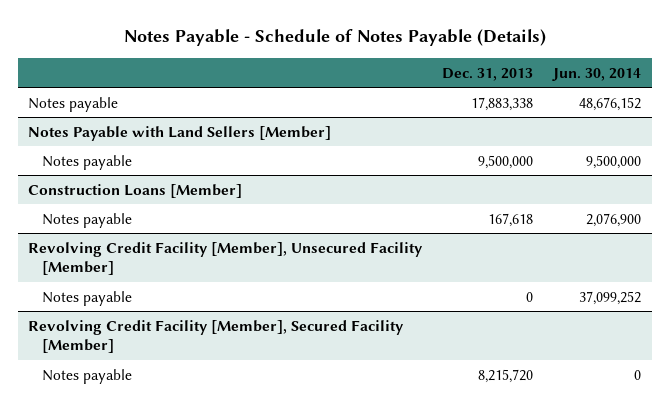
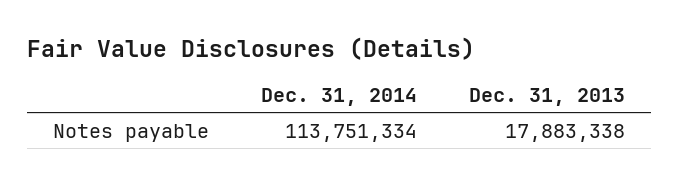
- Notes Payable - Schedule of Notes Payable (Details)
+ Fair Value Disclosures (Details)
- | Dec. 31, 2013 | Jun. 30, 2014
+ | Dec. 31, 2014 | Dec. 31, 2013
- Notes Payable with Land Sellers [Member]
- Notes payable | 9,500,000 | 9,500,000
- Construction Loans [Member]
- Notes payable | 167,618 | 2,076,900
- Revolving Credit Facility [Member], Unsecured Facility [Member]
- Notes payable | 0 | 37,099,252
- Revolving Credit Facility [Member], Secured Facility [Member]
- Notes payable | 8,215,720 | 0

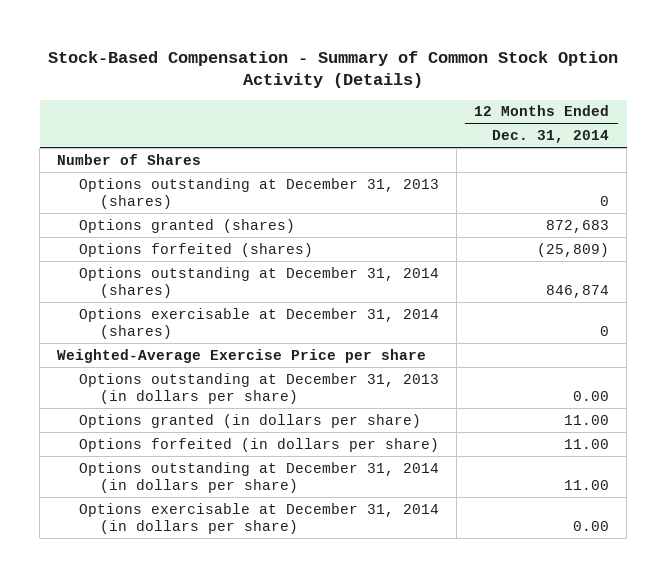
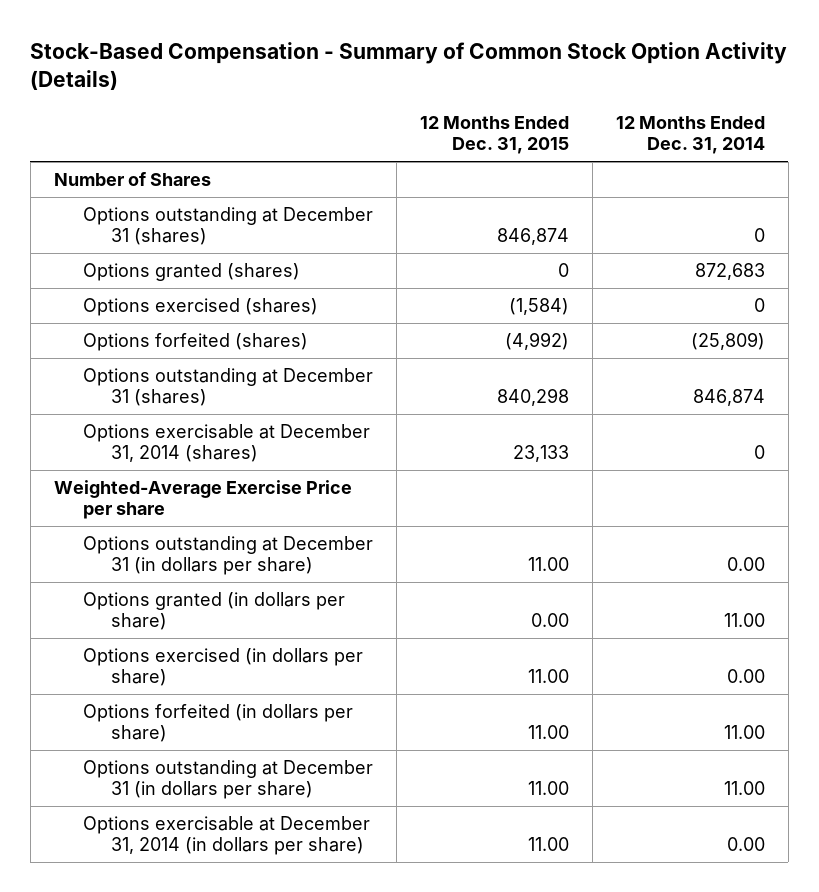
- | 12 Months Ended Dec. 31, 2014
+ | 12 Months Ended Dec. 31, 2015 | 12 Months Ended Dec. 31, 2014
- Options outstanding at December 31, 2013 (shares) | 0
+ Options outstanding at December 31 (shares) | 846,874 | 0
+ Options exercised (shares) | (1,584) | 0
- Options outstanding at December 31, 2014 (shares) | 846,874
+ Options outstanding at December 31 (shares) | 840,298 | 846,874
- Options outstanding at December 31, 2013 (in dollars per share) | 0.00
+ Options outstanding at December 31 (in dollars per share) | 11.00 | 0.00
+ Options exercised (in dollars per share) | 11.00 | 0.00
- Options outstanding at December 31, 2014 (in dollars per share) | 11.00
+ Options outstanding at December 31 (in dollars per share) | 11.00 | 11.00

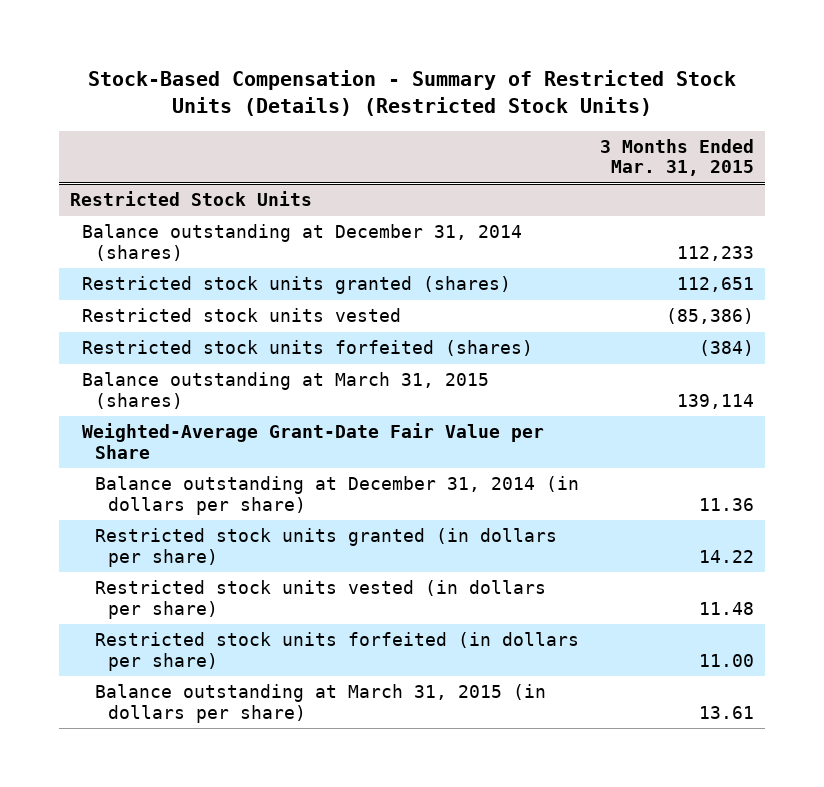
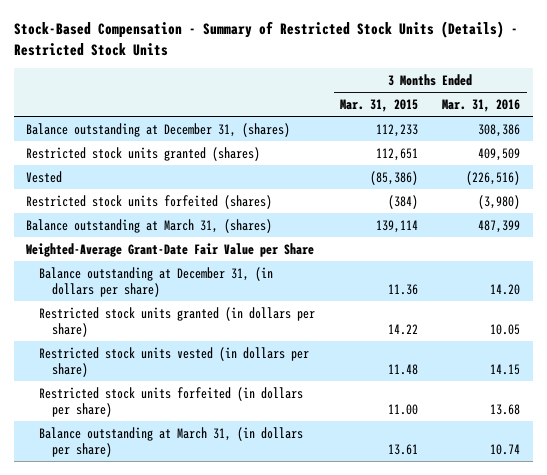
- Stock-Based Compensation - Summary of Restricted Stock Units (Details) (Restricted Stock Units)
+ Stock-Based Compensation - Summary of Restricted Stock Units (Details) - Restricted Stock Units
- | 3 Months Ended Mar. 31, 2015
+ | 3 Months Ended Mar. 31, 2015 | 3 Months Ended Mar. 31, 2016
- Restricted Stock Units
- Balance outstanding at December 31, 2014 (shares) | 112,233
+ Balance outstanding at December 31, (shares) | 112,233 | 308,386
- Restricted stock units vested | (85,386)
+ Vested | (85,386) | (226,516)
- Balance outstanding at March 31, 2015 (shares) | 139,114
+ Balance outstanding at March 31, (shares) | 139,114 | 487,399
- Balance outstanding at December 31, 2014 (in dollars per share) | 11.36
+ Balance outstanding at December 31, (in dollars per share) | 11.36 | 14.20
- Balance outstanding at March 31, 2015 (in dollars per share) | 13.61
+ Balance outstanding at March 31, (in dollars per share) | 13.61 | 10.74

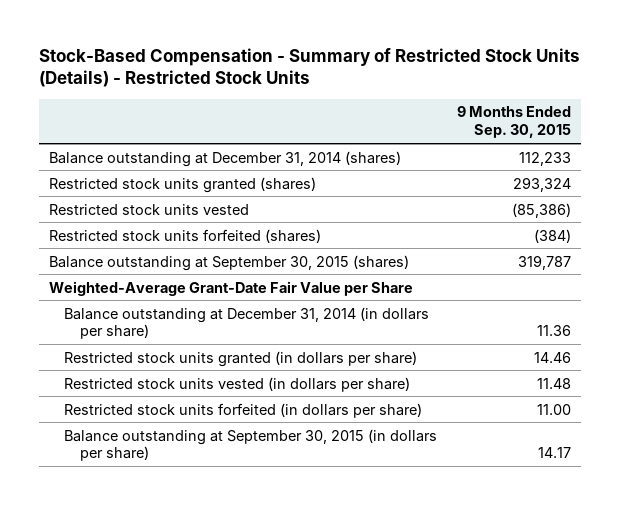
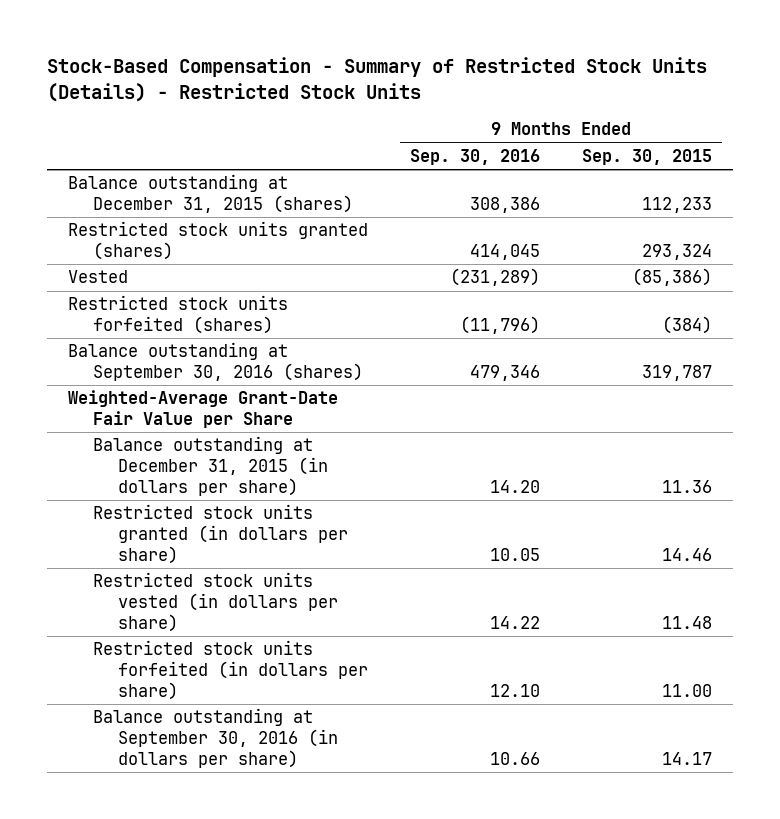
- | 9 Months Ended Sep. 30, 2015
+ | 9 Months Ended Sep. 30, 2016 | 9 Months Ended Sep. 30, 2015
- Balance outstanding at December 31, 2014 (shares) | 112,233
+ Balance outstanding at December 31, 2015 (shares) | 308,386 | 112,233
- Restricted stock units vested | (85,386)
+ Vested | (231,289) | (85,386)
- Balance outstanding at September 30, 2015 (shares) | 319,787
+ Balance outstanding at September 30, 2016 (shares) | 479,346 | 319,787
- Balance outstanding at December 31, 2014 (in dollars per share) | 11.36
+ Balance outstanding at December 31, 2015 (in dollars per share) | 14.20 | 11.36
- Balance outstanding at September 30, 2015 (in dollars per share) | 14.17
+ Balance outstanding at September 30, 2016 (in dollars per share) | 10.66 | 14.17

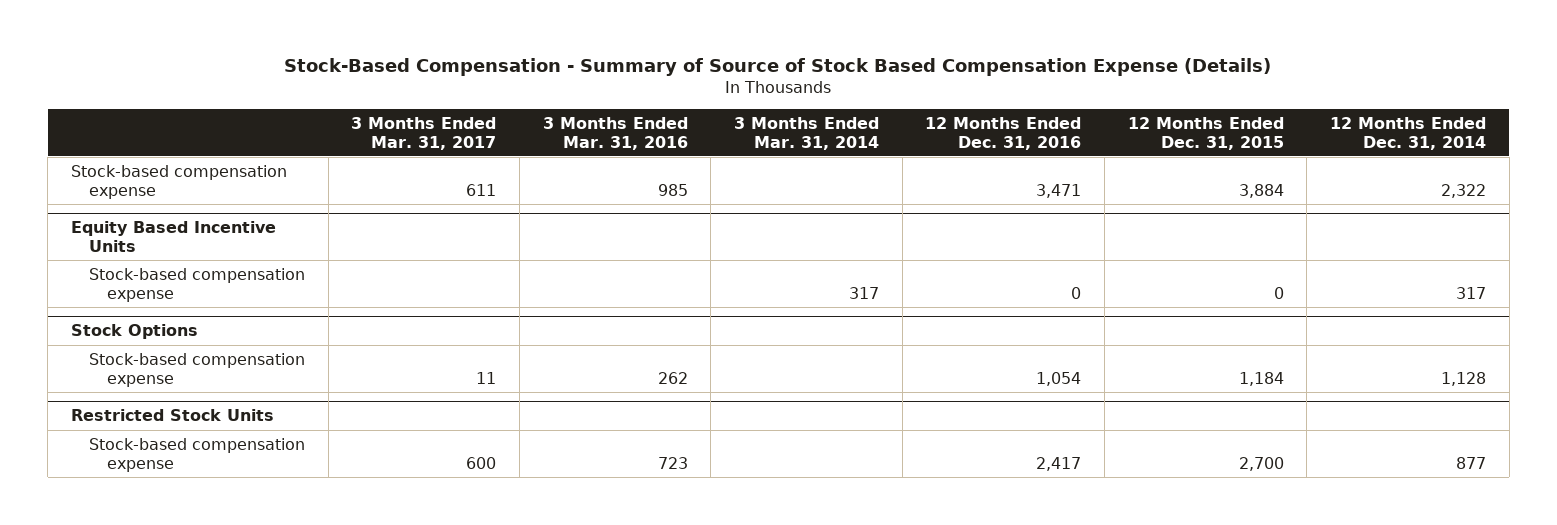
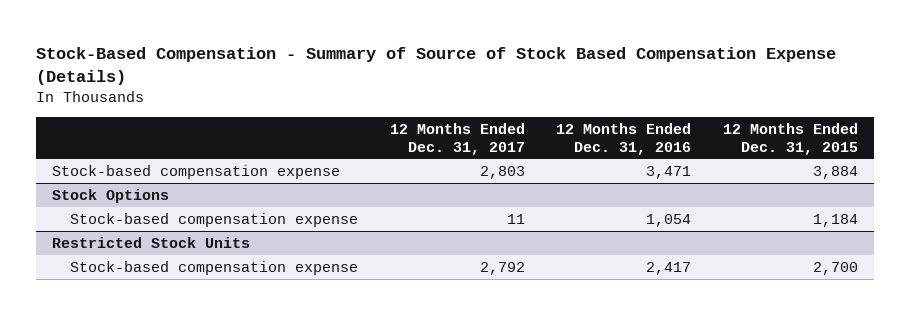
- | 3 Months Ended Mar. 31, 2017 | 3 Months Ended Mar. 31, 2016 | 3 Months Ended Mar. 31, 2014 | 12 Months Ended Dec. 31, 2016 | 12 Months Ended Dec. 31, 2015 | 12 Months Ended Dec. 31, 2014
+ | 12 Months Ended Dec. 31, 2017 | 12 Months Ended Dec. 31, 2016 | 12 Months Ended Dec. 31, 2015
- Equity Based Incentive Units
- Stock-based compensation expense | | | 317 | 0 | 0 | 317

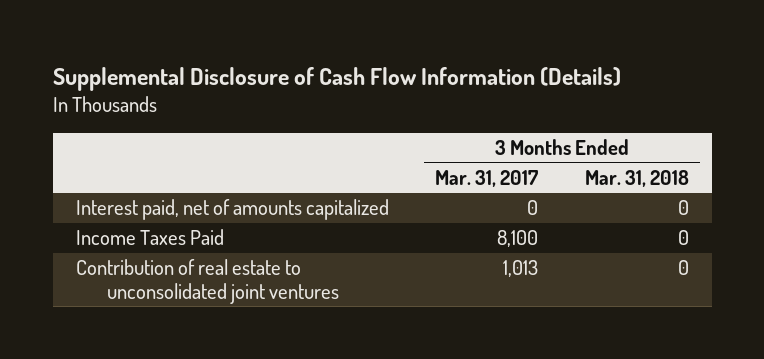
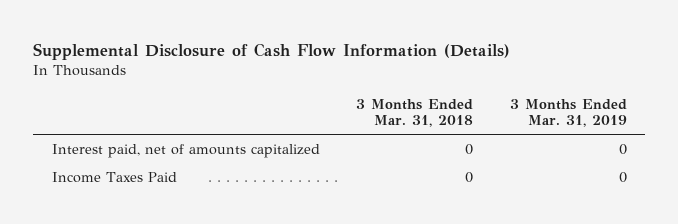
- | 3 Months Ended Mar. 31, 2017 | 3 Months Ended Mar. 31, 2018
+ | 3 Months Ended Mar. 31, 2018 | 3 Months Ended Mar. 31, 2019
- Contribution of real estate to unconsolidated joint ventures | 1,013 | 0

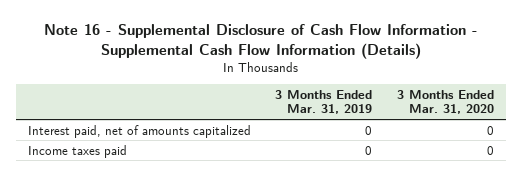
- Supplemental Disclosure of Cash Flow Information (Details)
+ Note 16 - Supplemental Disclosure of Cash Flow Information - Supplemental Cash Flow Information (Details)
- | 3 Months Ended Mar. 31, 2018 | 3 Months Ended Mar. 31, 2019
+ | 3 Months Ended Mar. 31, 2019 | 3 Months Ended Mar. 31, 2020
- Income Taxes Paid | 0 | 0
+ Income taxes paid | 0 | 0

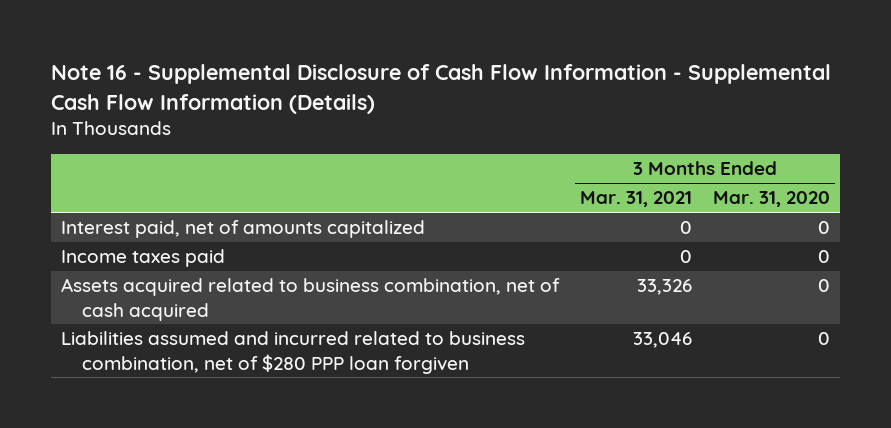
- | 3 Months Ended Mar. 31, 2019 | 3 Months Ended Mar. 31, 2020
+ | 3 Months Ended Mar. 31, 2021 | 3 Months Ended Mar. 31, 2020
+ Assets acquired related to business combination, net of cash acquired | 33,326 | 0
+ Liabilities assumed and incurred related to business combination, net of $280 PPP loan forgiven | 33,046 | 0

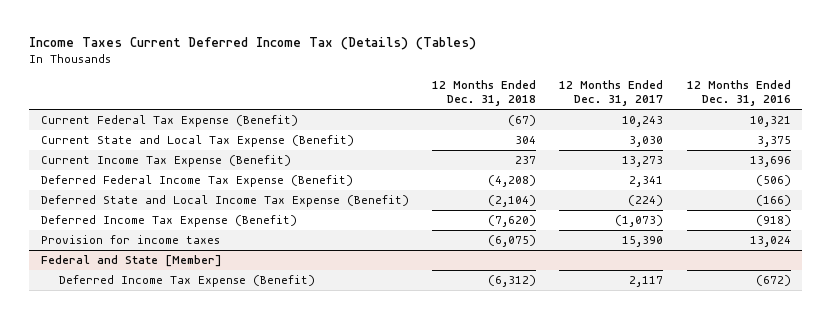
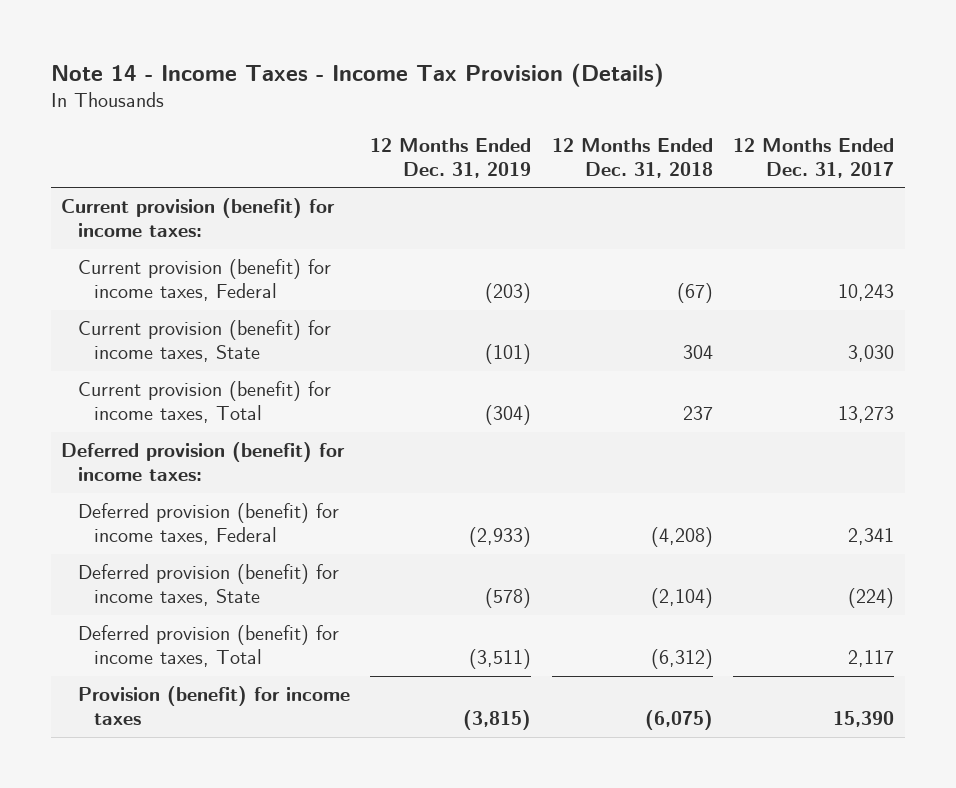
- Income Taxes Current Deferred Income Tax (Details) (Tables)
+ Note 14 - Income Taxes - Income Tax Provision (Details)
- | 12 Months Ended Dec. 31, 2018 | 12 Months Ended Dec. 31, 2017 | 12 Months Ended Dec. 31, 2016
+ | 12 Months Ended Dec. 31, 2019 | 12 Months Ended Dec. 31, 2018 | 12 Months Ended Dec. 31, 2017
- Current Federal Tax Expense (Benefit) | (67) | 10,243 | 10,321
- Current State and Local Tax Expense (Benefit) | 304 | 3,030 | 3,375
- Current Income Tax Expense (Benefit) | 237 | 13,273 | 13,696
- Deferred Federal Income Tax Expense (Benefit) | (4,208) | 2,341 | (506)
- Deferred State and Local Income Tax Expense (Benefit) | (2,104) | (224) | (166)
- Deferred Income Tax Expense (Benefit) | (7,620) | (1,073) | (918)
- Provision for income taxes | (6,075) | 15,390 | 13,024
- Federal and State [Member]
- Deferred Income Tax Expense (Benefit) | (6,312) | 2,117 | (672)
+ Current provision (benefit) for income taxes:
+ Current provision (benefit) for income taxes, Federal | (203) | (67) | 10,243
+ Current provision (benefit) for income taxes, State | (101) | 304 | 3,030
+ Current provision (benefit) for income taxes, Total | (304) | 237 | 13,273
+ Deferred provision (benefit) for income taxes:
+ Deferred provision (benefit) for income taxes, Federal | (2,933) | (4,208) | 2,341
+ Deferred provision (benefit) for income taxes, State | (578) | (2,104) | (224)
+ Deferred provision (benefit) for income taxes, Total | (3,511) | (6,312) | 2,117
+ Provision (benefit) for income taxes | (3,815) | (6,075) | 15,390

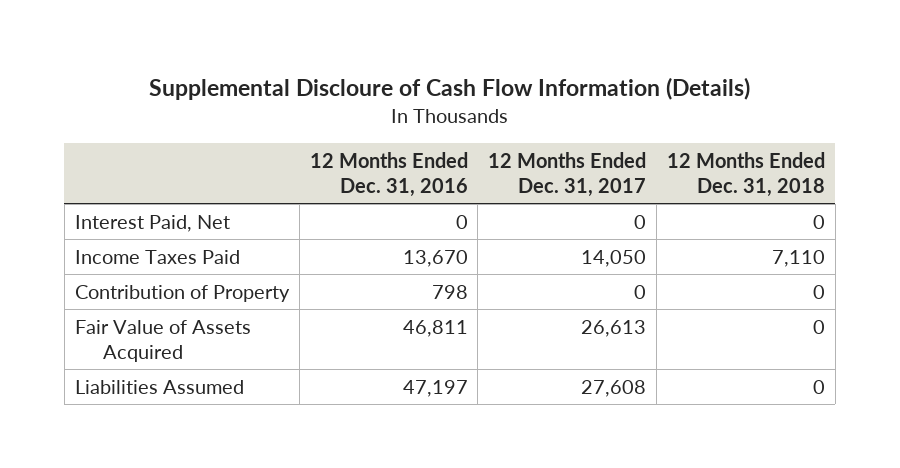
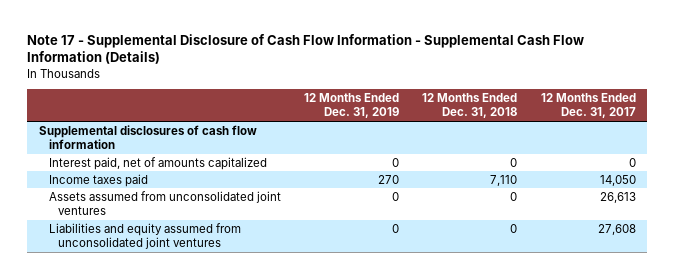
- Supplemental Discloure of Cash Flow Information (Details)
+ Note 17 - Supplemental Disclosure of Cash Flow Information - Supplemental Cash Flow Information (Details)
- | 12 Months Ended Dec. 31, 2016 | 12 Months Ended Dec. 31, 2017 | 12 Months Ended Dec. 31, 2018
+ | 12 Months Ended Dec. 31, 2019 | 12 Months Ended Dec. 31, 2018 | 12 Months Ended Dec. 31, 2017
- Interest Paid, Net | 0 | 0 | 0
- Income Taxes Paid | 13,670 | 14,050 | 7,110
- Contribution of Property | 798 | 0 | 0
- Fair Value of Assets Acquired | 46,811 | 26,613 | 0
- Liabilities Assumed | 47,197 | 27,608 | 0
+ Supplemental disclosures of cash flow information
+ Interest paid, net of amounts capitalized | 0 | 0 | 0
+ Income taxes paid | 270 | 7,110 | 14,050
+ Assets assumed from unconsolidated joint ventures | 0 | 0 | 26,613
+ Liabilities and equity assumed from unconsolidated joint ventures | 0 | 0 | 27,608

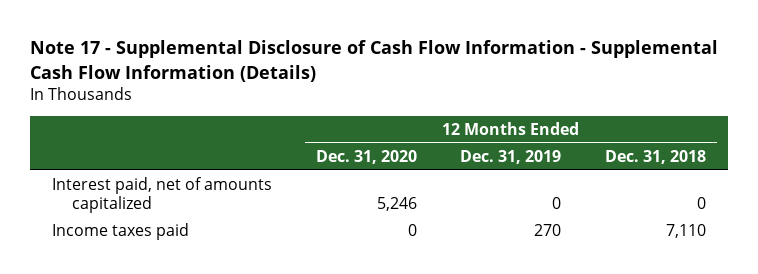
- | 12 Months Ended Dec. 31, 2019 | 12 Months Ended Dec. 31, 2018 | 12 Months Ended Dec. 31, 2017
+ | 12 Months Ended Dec. 31, 2020 | 12 Months Ended Dec. 31, 2019 | 12 Months Ended Dec. 31, 2018
- Supplemental disclosures of cash flow information
- Assets assumed from unconsolidated joint ventures | 0 | 0 | 26,613
- Liabilities and equity assumed from unconsolidated joint ventures | 0 | 0 | 27,608

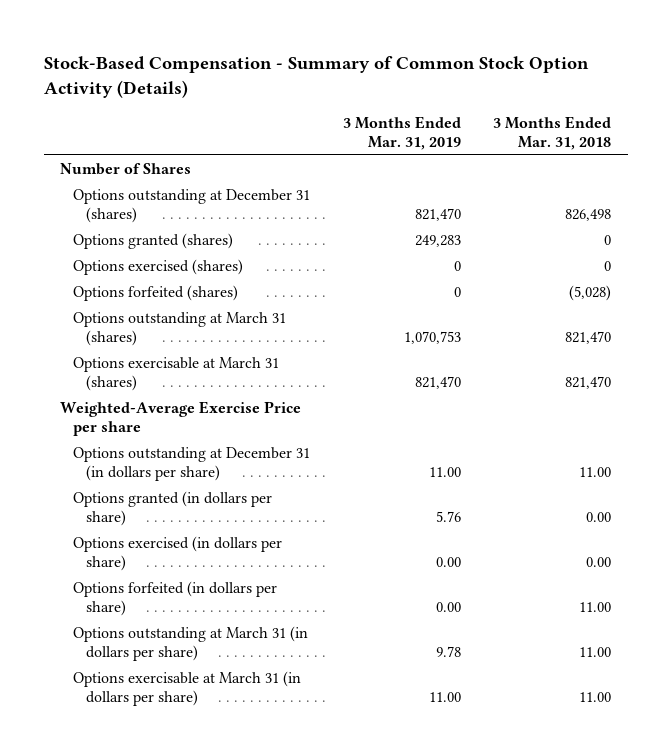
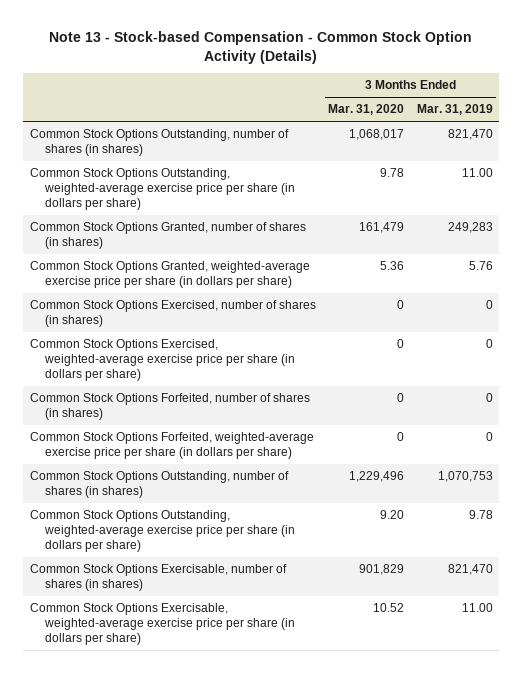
- Stock-Based Compensation - Summary of Common Stock Option Activity (Details)
+ Note 13 - Stock-based Compensation - Common Stock Option Activity (Details)
- | 3 Months Ended Mar. 31, 2019 | 3 Months Ended Mar. 31, 2018
+ | 3 Months Ended Mar. 31, 2020 | 3 Months Ended Mar. 31, 2019
- Number of Shares
- Options outstanding at December 31 (shares) | 821,470 | 826,498
- Options granted (shares) | 249,283 | 0
- Options exercised (shares) | 0 | 0
- Options forfeited (shares) | 0 | (5,028)
- Options outstanding at March 31 (shares) | 1,070,753 | 821,470
- Options exercisable at March 31 (shares) | 821,470 | 821,470
- Weighted-Average Exercise Price per share
- Options outstanding at December 31 (in dollars per share) | 11.00 | 11.00
- Options granted (in dollars per share) | 5.76 | 0.00
- Options exercised (in dollars per share) | 0.00 | 0.00
- Options forfeited (in dollars per share) | 0.00 | 11.00
- Options outstanding at March 31 (in dollars per share) | 9.78 | 11.00
- Options exercisable at March 31 (in dollars per share) | 11.00 | 11.00
+ Common Stock Options Outstanding, number of shares (in shares) | 1,068,017 | 821,470
+ Common Stock Options Outstanding, weighted-average exercise price per share (in dollars per share) | 9.78 | 11.00
+ Common Stock Options Granted, number of shares (in shares) | 161,479 | 249,283
+ Common Stock Options Granted, weighted-average exercise price per share (in dollars per share) | 5.36 | 5.76
+ Common Stock Options Exercised, number of shares (in shares) | 0 | 0
+ Common Stock Options Exercised, weighted-average exercise price per share (in dollars per share) | 0 | 0
+ Common Stock Options Forfeited, number of shares (in shares) | 0 | 0
+ Common Stock Options Forfeited, weighted-average exercise price per share (in dollars per share) | 0 | 0
+ Common Stock Options Outstanding, number of shares (in shares) | 1,229,496 | 1,070,753
+ Common Stock Options Outstanding, weighted-average exercise price per share (in dollars per share) | 9.20 | 9.78
+ Common Stock Options Exercisable, number of shares (in shares) | 901,829 | 821,470
+ Common Stock Options Exercisable, weighted-average exercise price per share (in dollars per share) | 10.52 | 11.00

